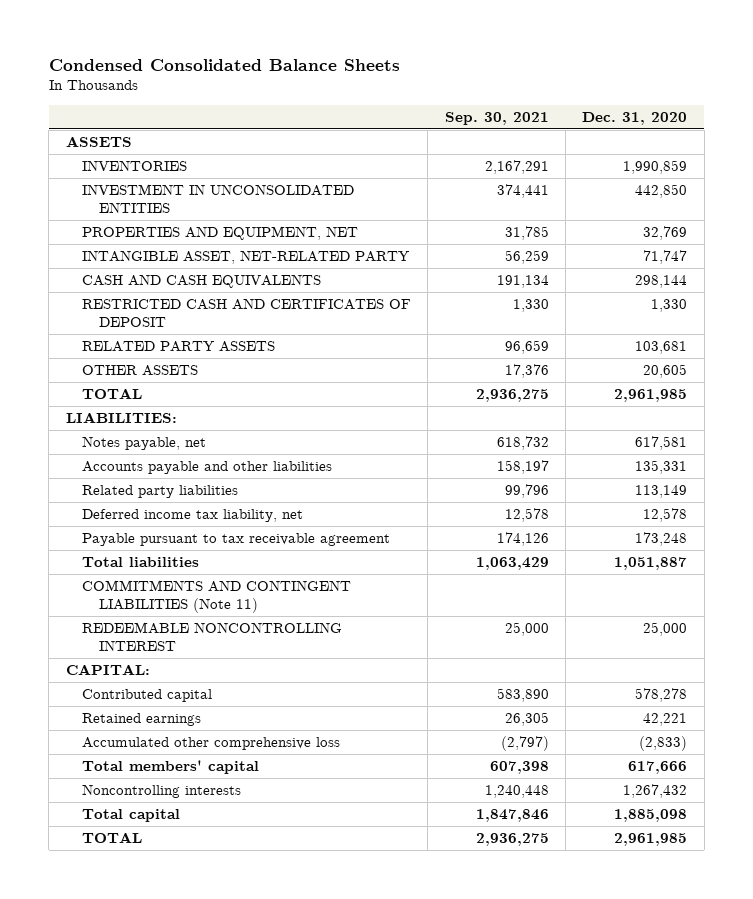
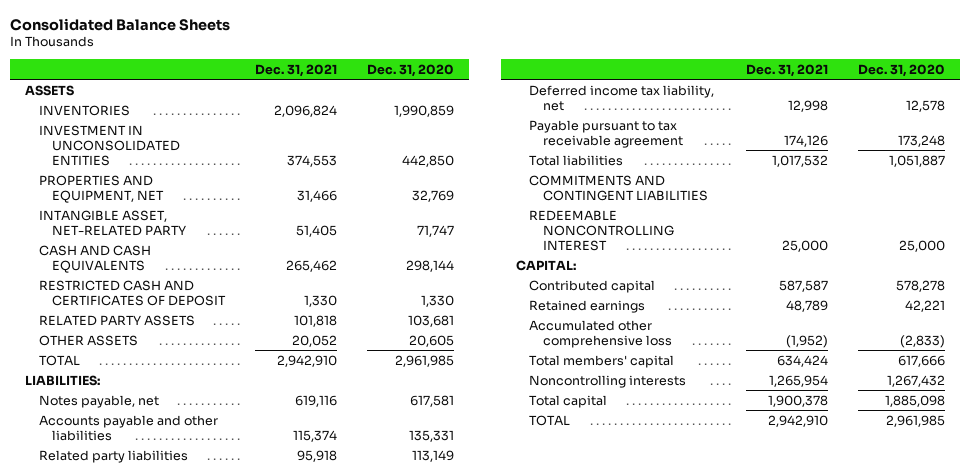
- Condensed Consolidated Balance Sheets
+ Consolidated Balance Sheets
- | Sep. 30, 2021 | Dec. 31, 2020
+ | Dec. 31, 2021 | Dec. 31, 2020
- COMMITMENTS AND CONTINGENT LIABILITIES (Note 11)
+ COMMITMENTS AND CONTINGENT LIABILITIES

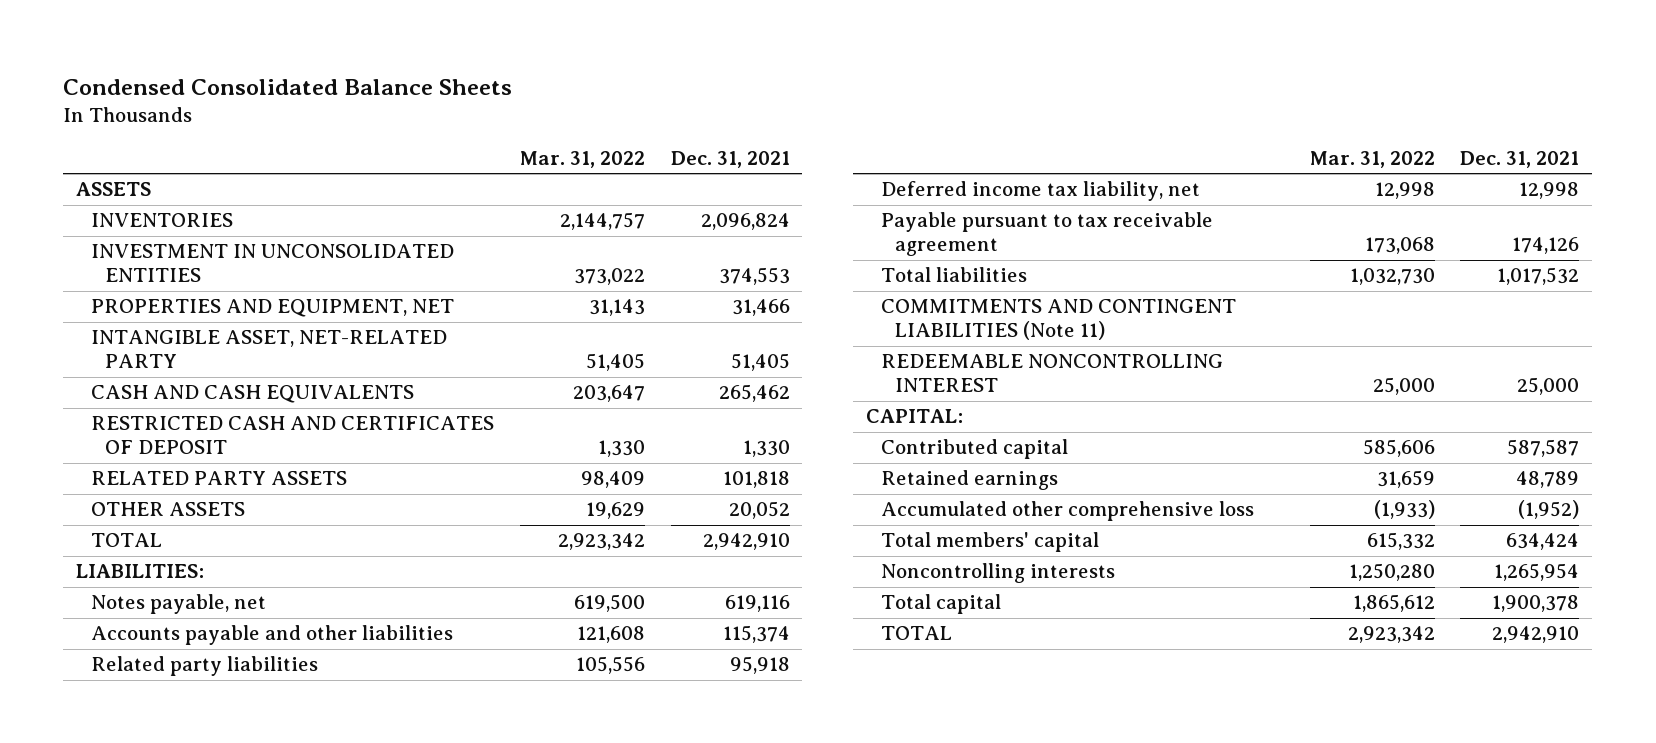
- Consolidated Balance Sheets
+ Condensed Consolidated Balance Sheets
- | Dec. 31, 2021 | Dec. 31, 2020
+ | Mar. 31, 2022 | Dec. 31, 2021
- COMMITMENTS AND CONTINGENT LIABILITIES
+ COMMITMENTS AND CONTINGENT LIABILITIES (Note 11)

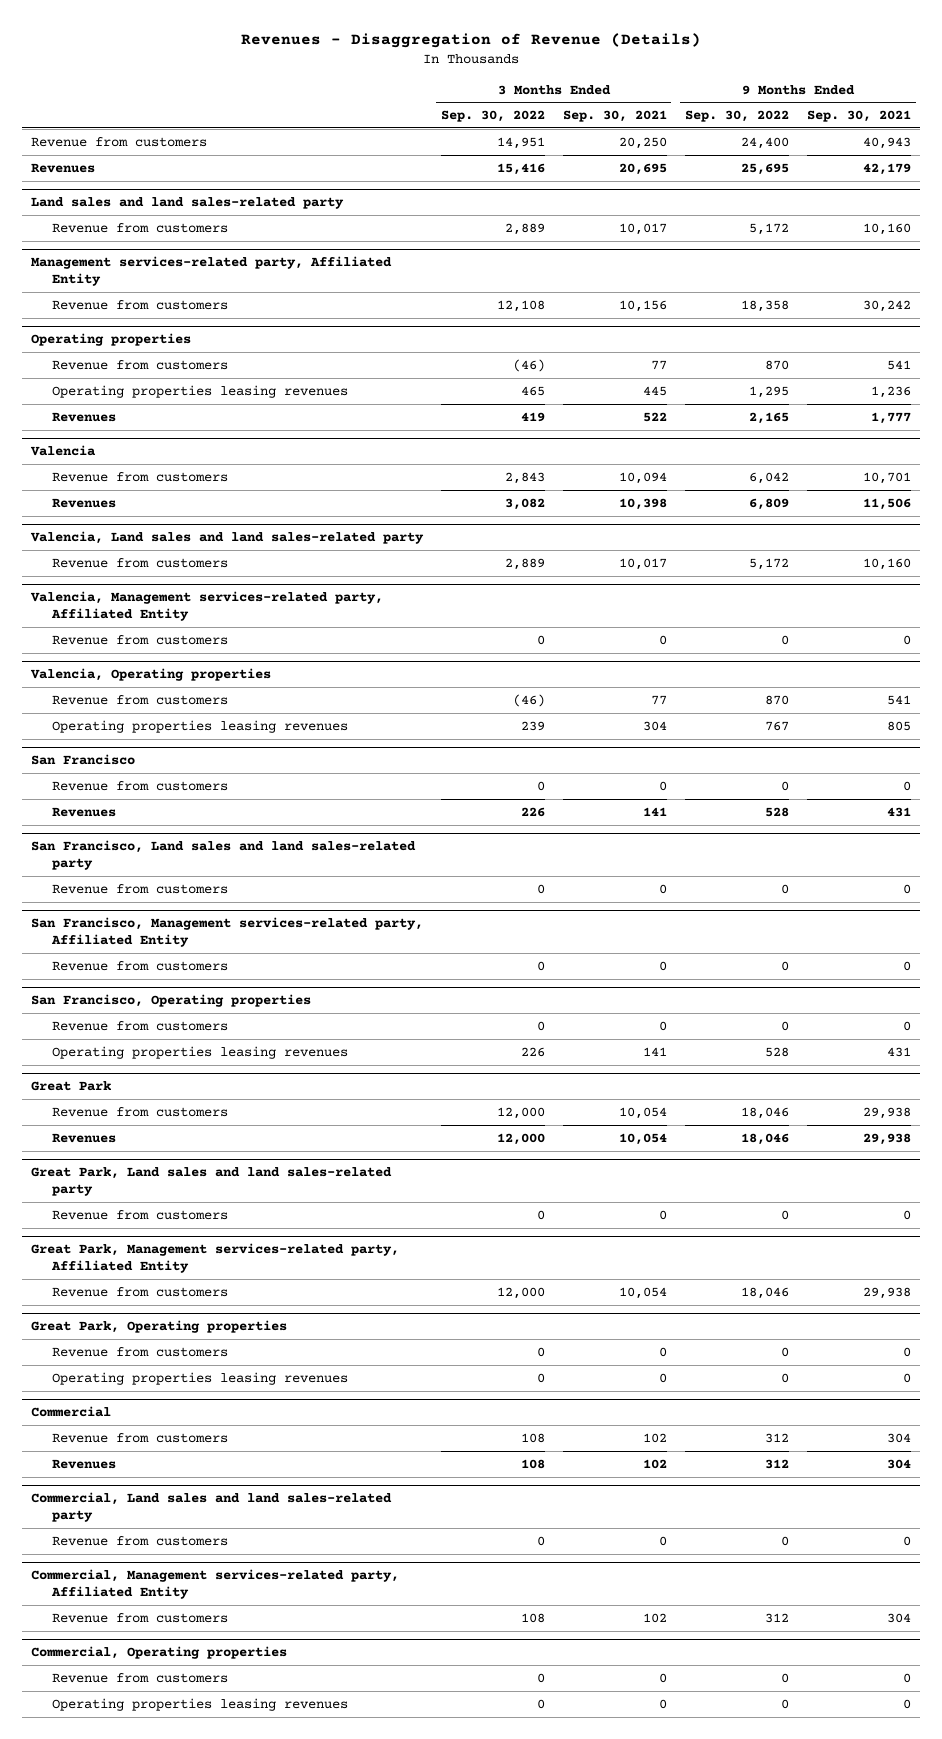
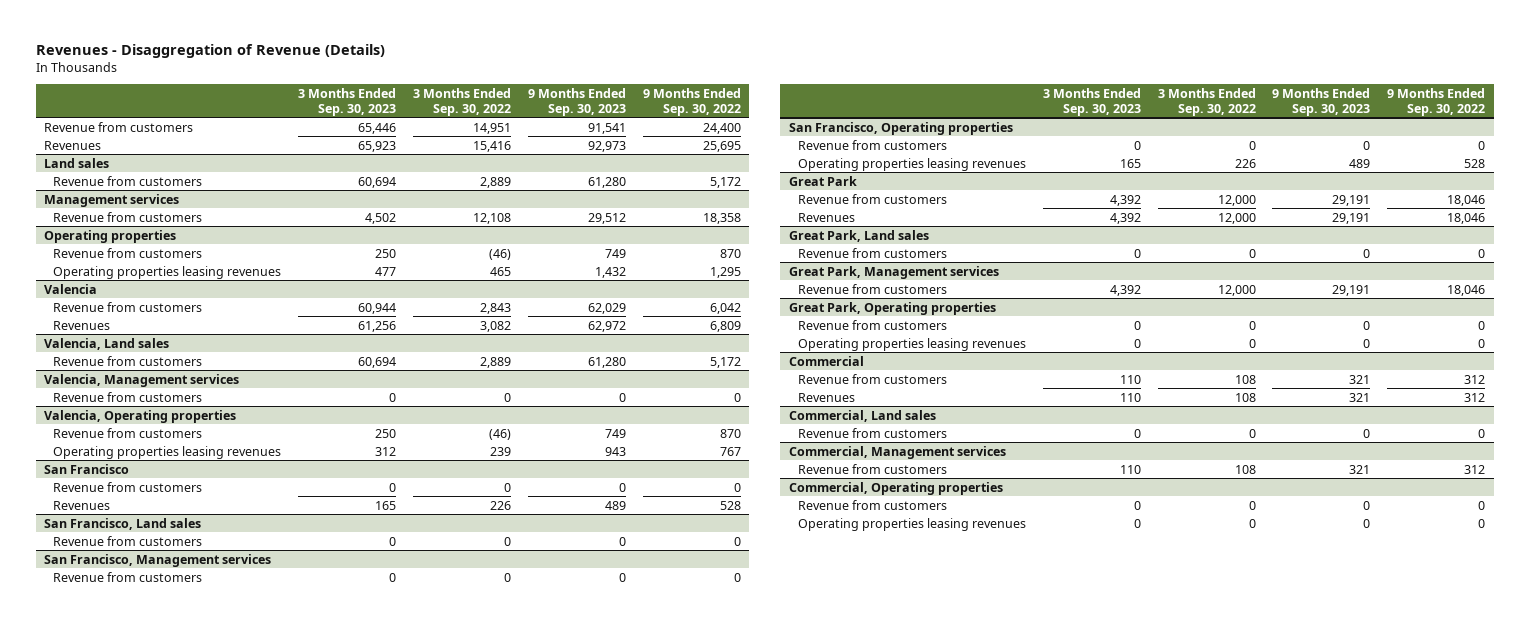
- | 3 Months Ended Sep. 30, 2022 | 3 Months Ended Sep. 30, 2021 | 9 Months Ended Sep. 30, 2022 | 9 Months Ended Sep. 30, 2021
+ | 3 Months Ended Sep. 30, 2023 | 3 Months Ended Sep. 30, 2022 | 9 Months Ended Sep. 30, 2023 | 9 Months Ended Sep. 30, 2022
- Land sales and land sales-related party
+ Land sales
- Management services-related party, Affiliated Entity
+ Management services
@ Operating properties
- Revenues | 419 | 522 | 2,165 | 1,777
- Valencia, Land sales and land sales-related party
+ Valencia, Land sales
- Valencia, Management services-related party, Affiliated Entity
+ Valencia, Management services
- San Francisco, Land sales and land sales-related party
+ San Francisco, Land sales
- San Francisco, Management services-related party, Affiliated Entity
+ San Francisco, Management services
- Great Park, Land sales and land sales-related party
+ Great Park, Land sales
- Great Park, Management services-related party, Affiliated Entity
+ Great Park, Management services
- Commercial, Land sales and land sales-related party
+ Commercial, Land sales
- Commercial, Management services-related party, Affiliated Entity
+ Commercial, Management services

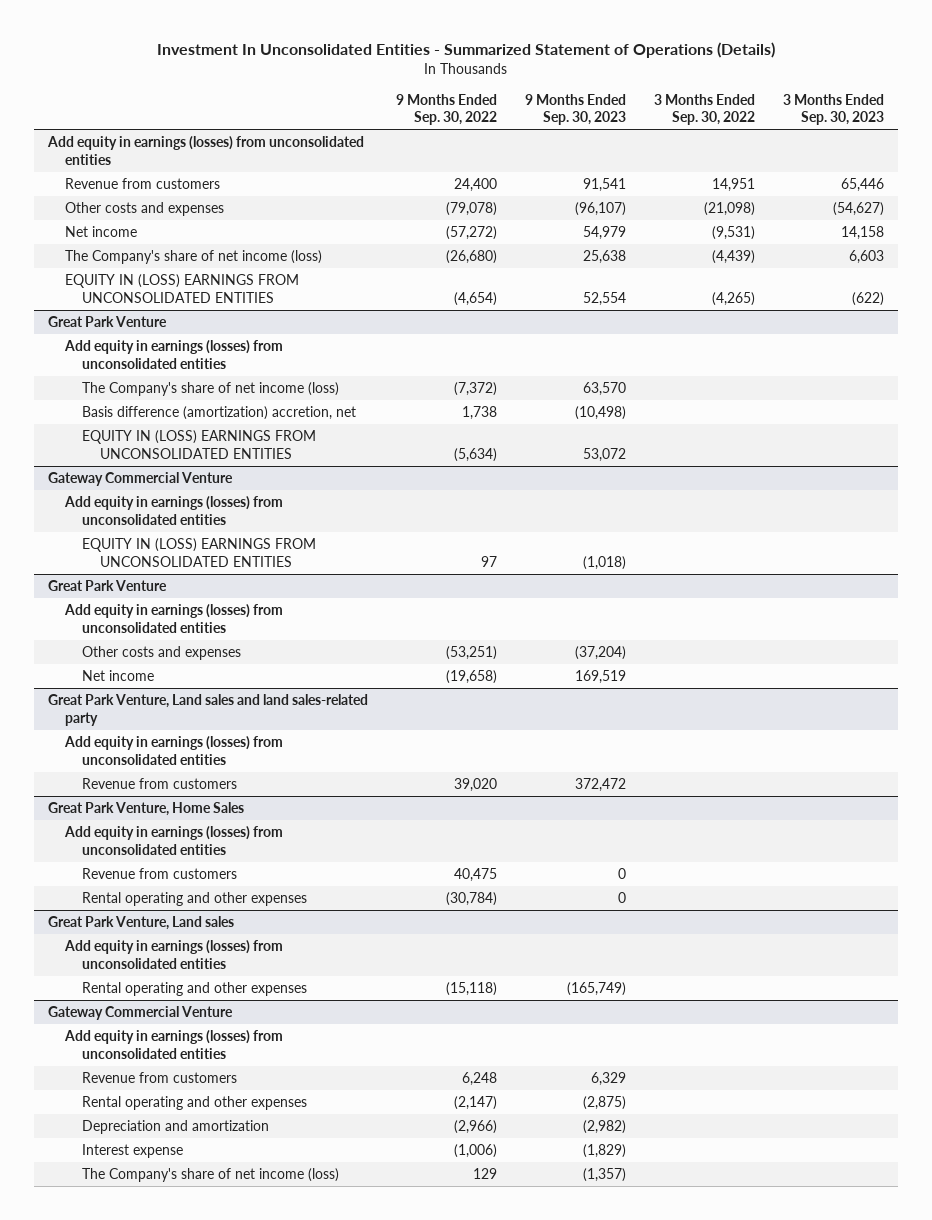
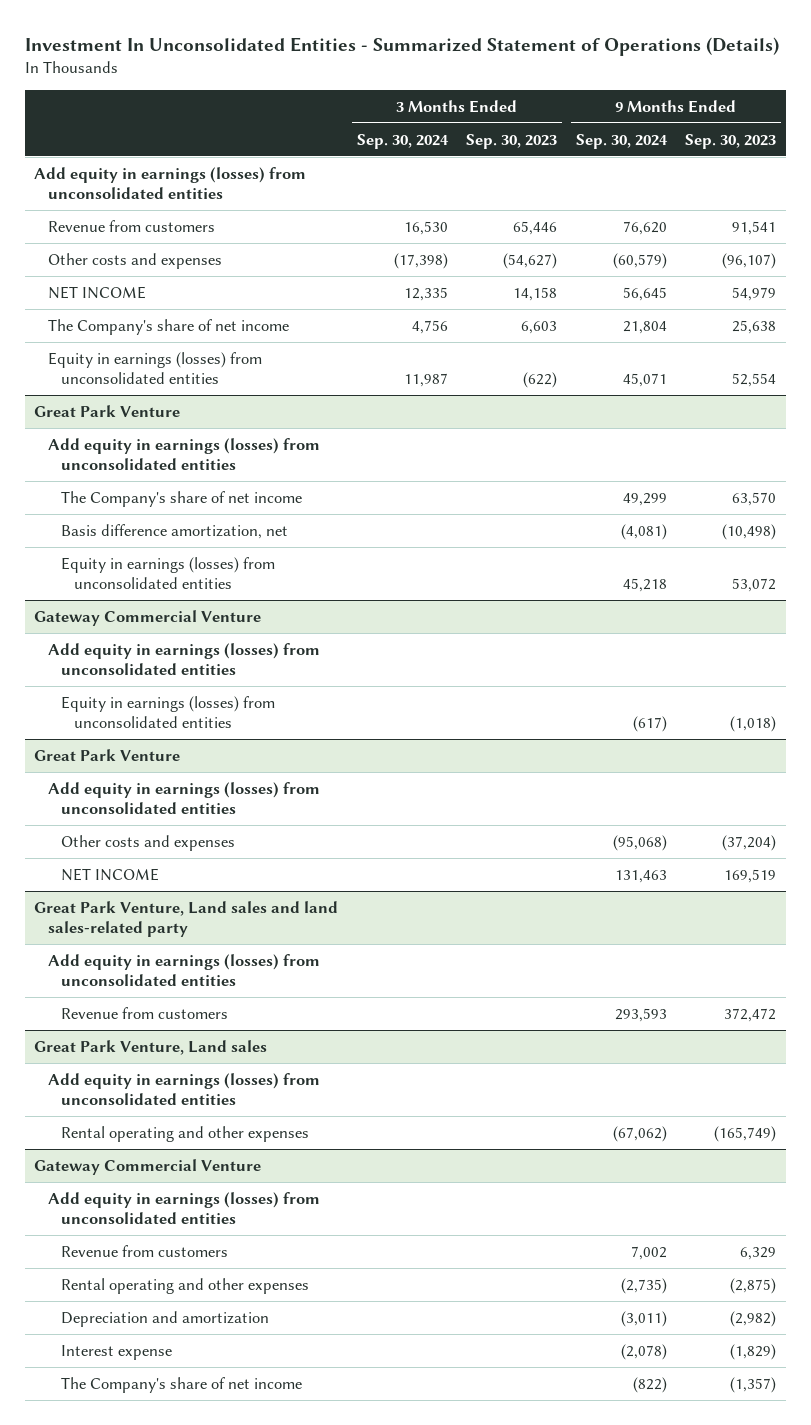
- | 9 Months Ended Sep. 30, 2022 | 9 Months Ended Sep. 30, 2023 | 3 Months Ended Sep. 30, 2022 | 3 Months Ended Sep. 30, 2023
+ | 3 Months Ended Sep. 30, 2024 | 3 Months Ended Sep. 30, 2023 | 9 Months Ended Sep. 30, 2024 | 9 Months Ended Sep. 30, 2023
- Net income | (57,272) | 54,979 | (9,531) | 14,158
- The Company's share of net income (loss) | (26,680) | 25,638 | (4,439) | 6,603
- EQUITY IN (LOSS) EARNINGS FROM UNCONSOLIDATED ENTITIES | (4,654) | 52,554 | (4,265) | (622)
+ NET INCOME | 12,335 | 14,158 | 56,645 | 54,979
+ The Company's share of net income | 4,756 | 6,603 | 21,804 | 25,638
+ Equity in earnings (losses) from unconsolidated entities | 11,987 | (622) | 45,071 | 52,554
@ Great Park Venture
- The Company's share of net income (loss) | (7,372) | 63,570 | |
- Basis difference (amortization) accretion, net | 1,738 | (10,498) | |
- EQUITY IN (LOSS) EARNINGS FROM UNCONSOLIDATED ENTITIES | (5,634) | 53,072 | |
+ The Company's share of net income | | | 49,299 | 63,570
+ Basis difference amortization, net | | | (4,081) | (10,498)
+ Equity in earnings (losses) from unconsolidated entities | | | 45,218 | 53,072
@ Gateway Commercial Venture
- EQUITY IN (LOSS) EARNINGS FROM UNCONSOLIDATED ENTITIES | 97 | (1,018) | |
+ Equity in earnings (losses) from unconsolidated entities | | | (617) | (1,018)
@ Great Park Venture
- Net income | (19,658) | 169,519 | |
+ NET INCOME | | | 131,463 | 169,519
- Great Park Venture, Home Sales
- Add equity in earnings (losses) from unconsolidated entities
- Revenue from customers | 40,475 | 0 | |
- Rental operating and other expenses | (30,784) | 0 | |
@ Gateway Commercial Venture
- The Company's share of net income (loss) | 129 | (1,357) | |
+ The Company's share of net income | | | (822) | (1,357)

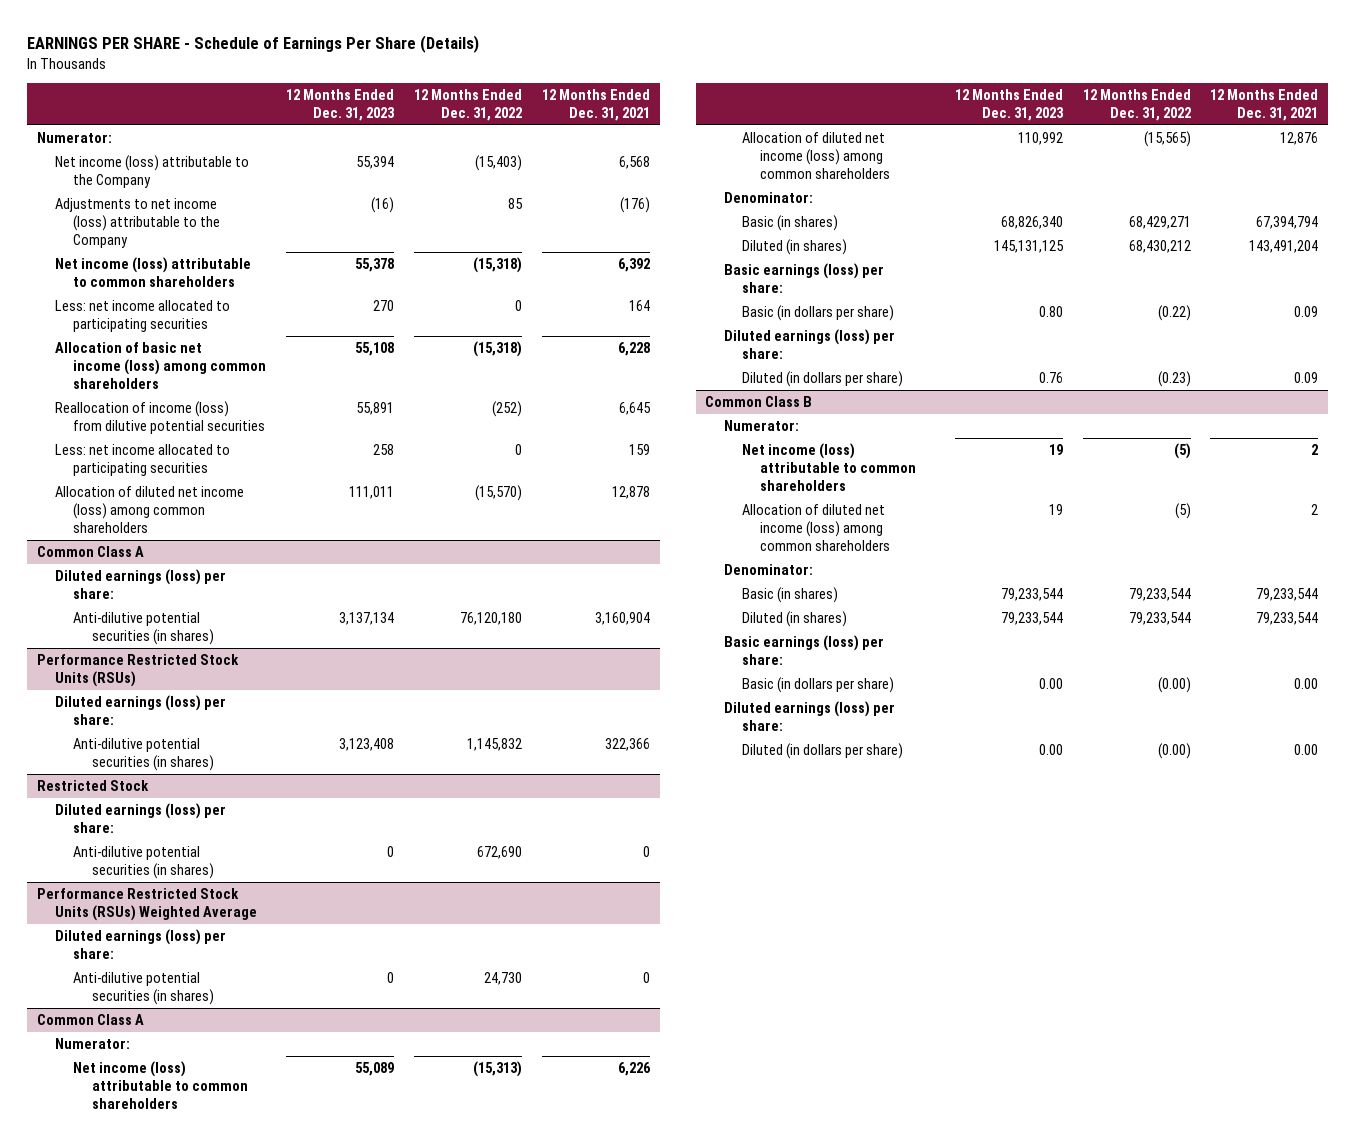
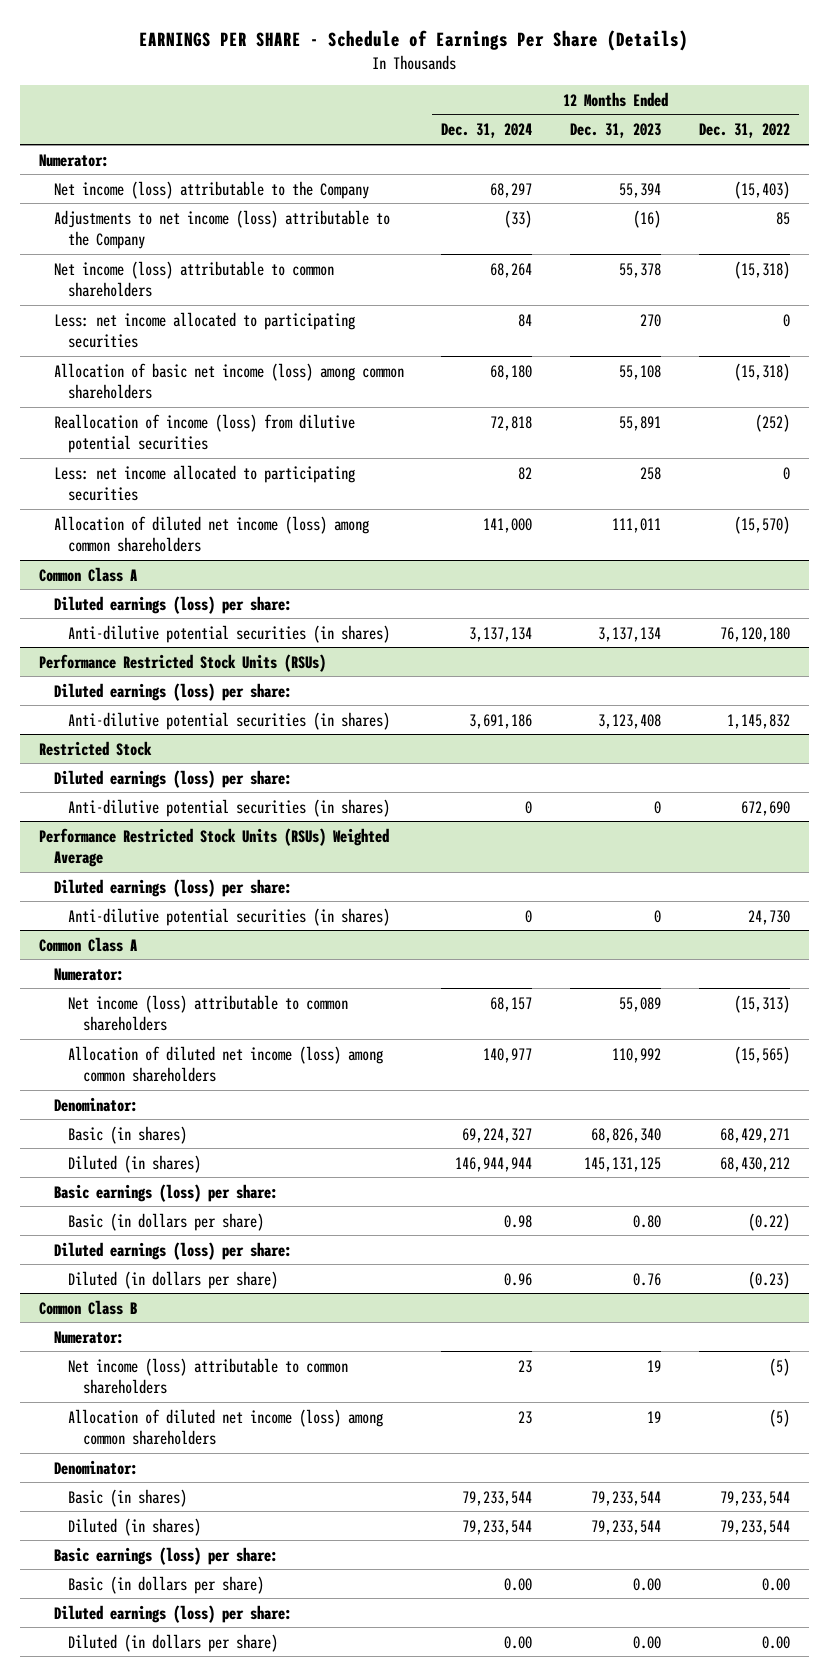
- | 12 Months Ended Dec. 31, 2023 | 12 Months Ended Dec. 31, 2022 | 12 Months Ended Dec. 31, 2021
+ | 12 Months Ended Dec. 31, 2024 | 12 Months Ended Dec. 31, 2023 | 12 Months Ended Dec. 31, 2022
@ Common Class B
- Basic (in dollars per share) | 0.00 | (0.00) | 0.00
+ Basic (in dollars per share) | 0.00 | 0.00 | 0.00
- Diluted (in dollars per share) | 0.00 | (0.00) | 0.00
+ Diluted (in dollars per share) | 0.00 | 0.00 | 0.00

